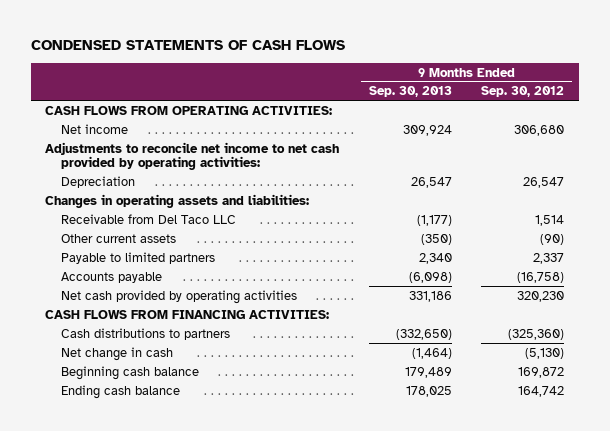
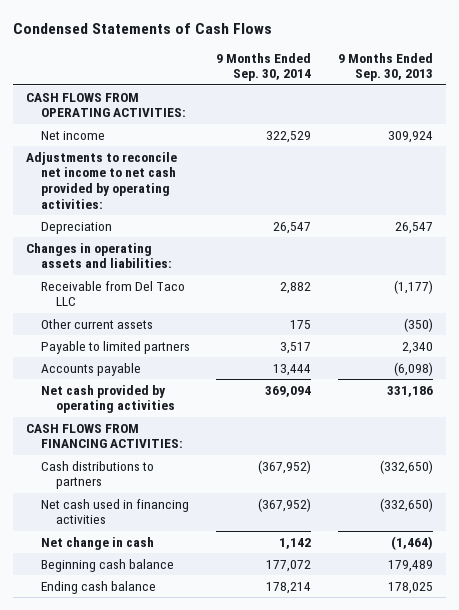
- CONDENSED STATEMENTS OF CASH FLOWS
+ Condensed Statements of Cash Flows
- | 9 Months Ended Sep. 30, 2013 | 9 Months Ended Sep. 30, 2012
+ | 9 Months Ended Sep. 30, 2014 | 9 Months Ended Sep. 30, 2013
+ Net cash used in financing activities | (367,952) | (332,650)

